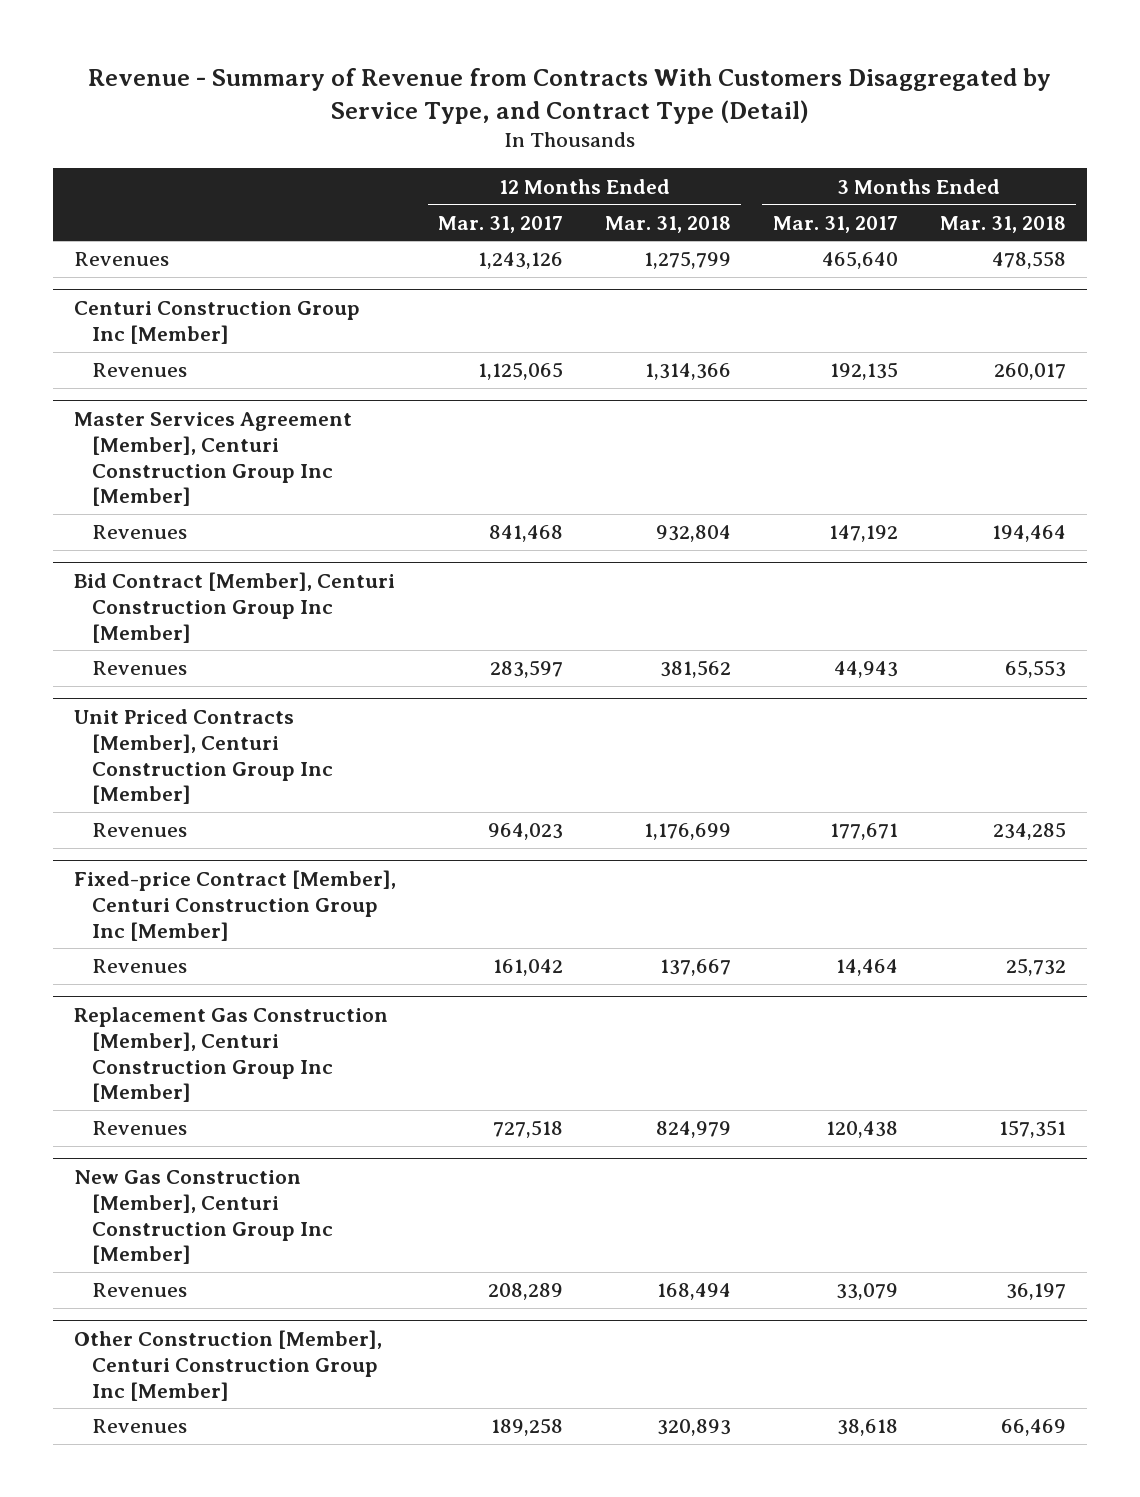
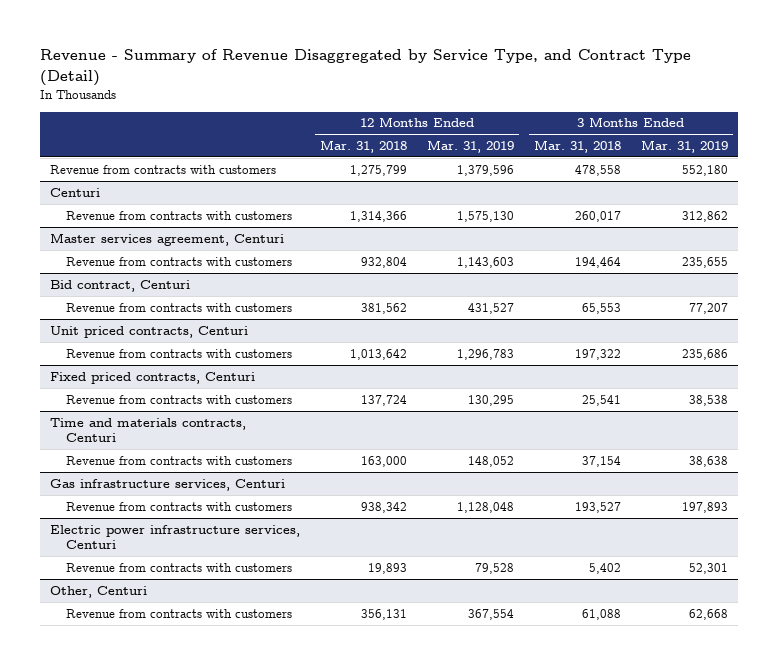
- Revenue - Summary of Revenue from Contracts With Customers Disaggregated by Service Type, and Contract Type (Detail)
+ Revenue - Summary of Revenue Disaggregated by Service Type, and Contract Type (Detail)
- | 12 Months Ended Mar. 31, 2017 | 12 Months Ended Mar. 31, 2018 | 3 Months Ended Mar. 31, 2017 | 3 Months Ended Mar. 31, 2018
+ | 12 Months Ended Mar. 31, 2018 | 12 Months Ended Mar. 31, 2019 | 3 Months Ended Mar. 31, 2018 | 3 Months Ended Mar. 31, 2019
- Revenues | 1,243,126 | 1,275,799 | 465,640 | 478,558
- Centuri Construction Group Inc [Member]
- Revenues | 1,125,065 | 1,314,366 | 192,135 | 260,017
- Master Services Agreement [Member], Centuri Construction Group Inc [Member]
- Revenues | 841,468 | 932,804 | 147,192 | 194,464
- Bid Contract [Member], Centuri Construction Group Inc [Member]
- Revenues | 283,597 | 381,562 | 44,943 | 65,553
- Unit Priced Contracts [Member], Centuri Construction Group Inc [Member]
- Revenues | 964,023 | 1,176,699 | 177,671 | 234,285
- Fixed-price Contract [Member], Centuri Construction Group Inc [Member]
- Revenues | 161,042 | 137,667 | 14,464 | 25,732
- Replacement Gas Construction [Member], Centuri Construction Group Inc [Member]
- Revenues | 727,518 | 824,979 | 120,438 | 157,351
- New Gas Construction [Member], Centuri Construction Group Inc [Member]
- Revenues | 208,289 | 168,494 | 33,079 | 36,197
- Other Construction [Member], Centuri Construction Group Inc [Member]
- Revenues | 189,258 | 320,893 | 38,618 | 66,469
+ Revenue from contracts with customers | 1,275,799 | 1,379,596 | 478,558 | 552,180
+ Centuri
+ Revenue from contracts with customers | 1,314,366 | 1,575,130 | 260,017 | 312,862
+ Master services agreement, Centuri
+ Revenue from contracts with customers | 932,804 | 1,143,603 | 194,464 | 235,655
+ Bid contract, Centuri
+ Revenue from contracts with customers | 381,562 | 431,527 | 65,553 | 77,207
+ Unit priced contracts, Centuri
+ Revenue from contracts with customers | 1,013,642 | 1,296,783 | 197,322 | 235,686
+ Fixed priced contracts, Centuri
+ Revenue from contracts with customers | 137,724 | 130,295 | 25,541 | 38,538
+ Time and materials contracts, Centuri
+ Revenue from contracts with customers | 163,000 | 148,052 | 37,154 | 38,638
+ Gas infrastructure services, Centuri
+ Revenue from contracts with customers | 938,342 | 1,128,048 | 193,527 | 197,893
+ Electric power infrastructure services, Centuri
+ Revenue from contracts with customers | 19,893 | 79,528 | 5,402 | 52,301
+ Other, Centuri
+ Revenue from contracts with customers | 356,131 | 367,554 | 61,088 | 62,668

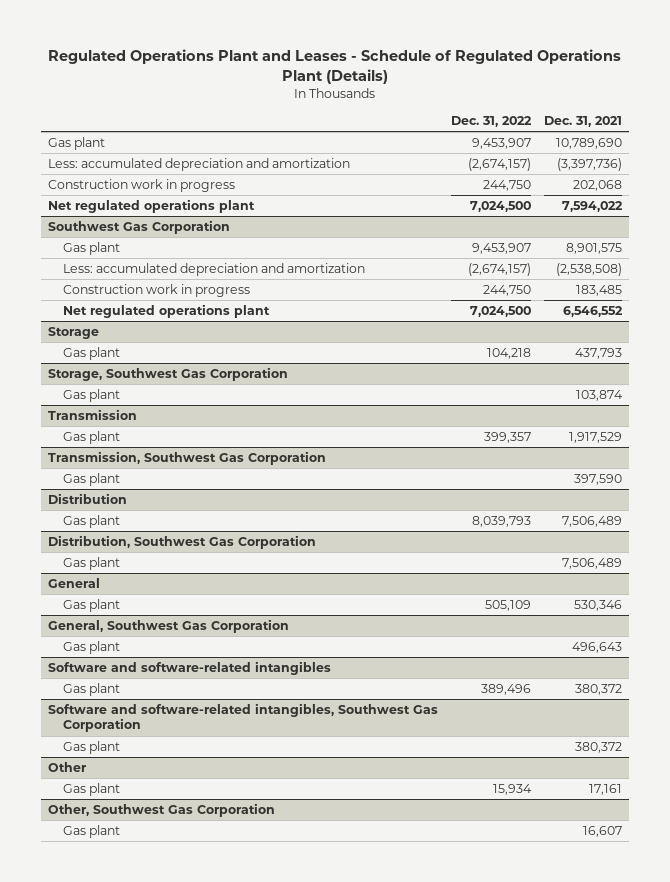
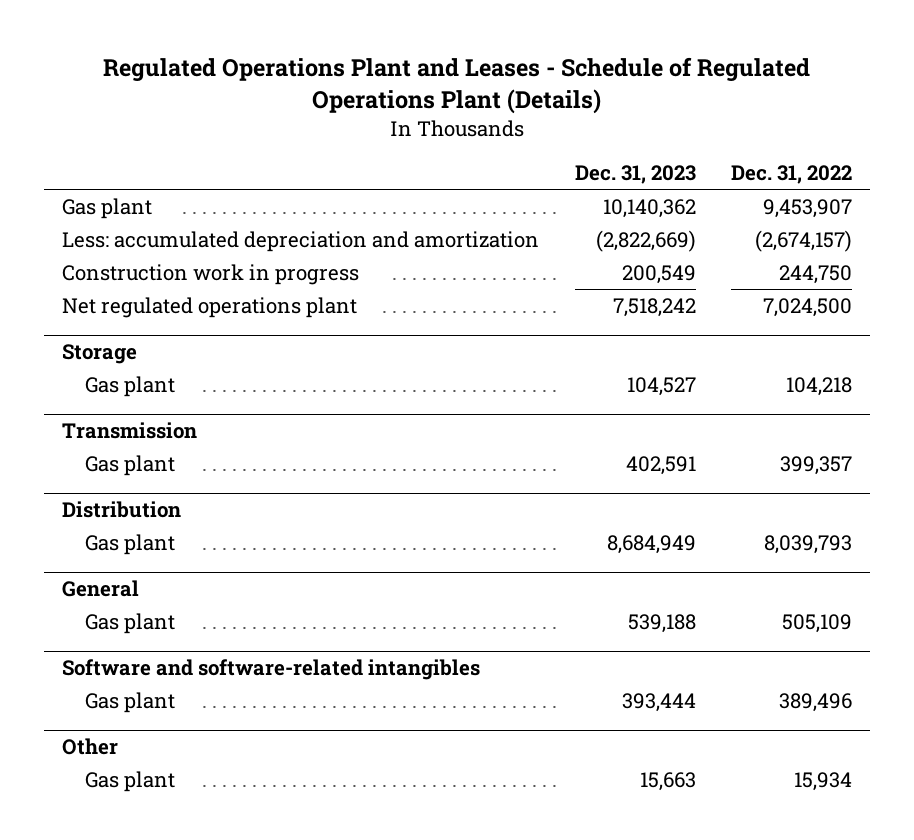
- | Dec. 31, 2022 | Dec. 31, 2021
+ | Dec. 31, 2023 | Dec. 31, 2022
- Southwest Gas Corporation
- Gas plant | 9,453,907 | 8,901,575
- Less: accumulated depreciation and amortization | (2,674,157) | (2,538,508)
- Construction work in progress | 244,750 | 183,485
- Net regulated operations plant | 7,024,500 | 6,546,552
- Storage, Southwest Gas Corporation
- Gas plant | | 103,874
- Transmission, Southwest Gas Corporation
- Gas plant | | 397,590
- Distribution, Southwest Gas Corporation
- Gas plant | | 7,506,489
- General, Southwest Gas Corporation
- Gas plant | | 496,643
- Software and software-related intangibles, Southwest Gas Corporation
- Gas plant | | 380,372
- Other, Southwest Gas Corporation
- Gas plant | | 16,607

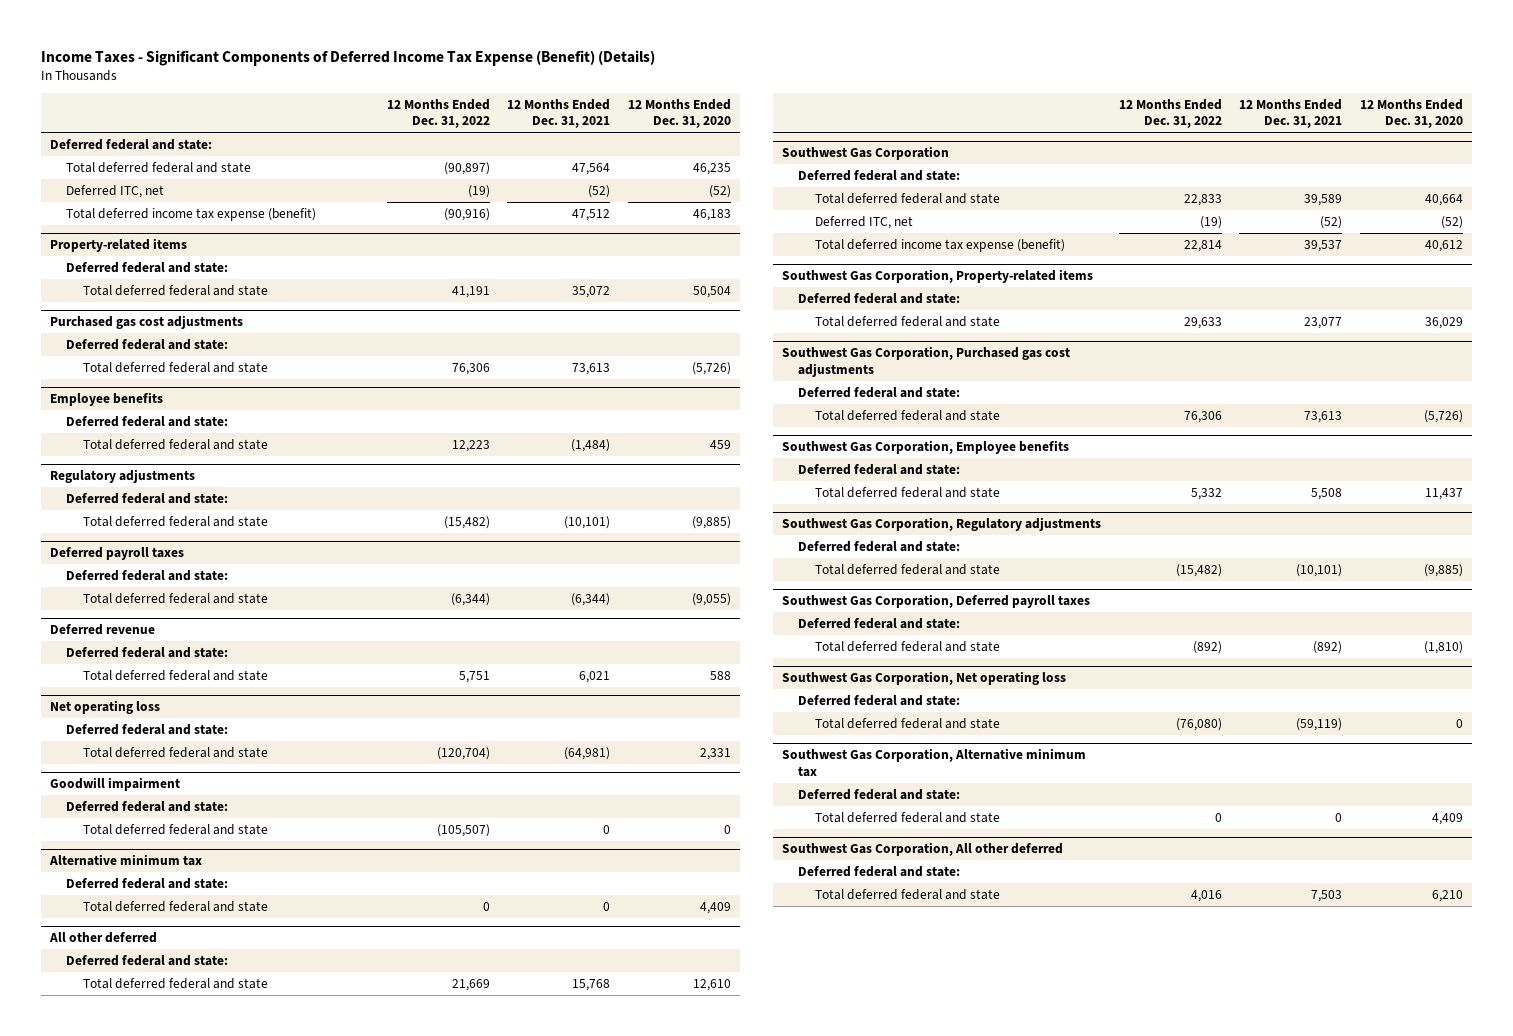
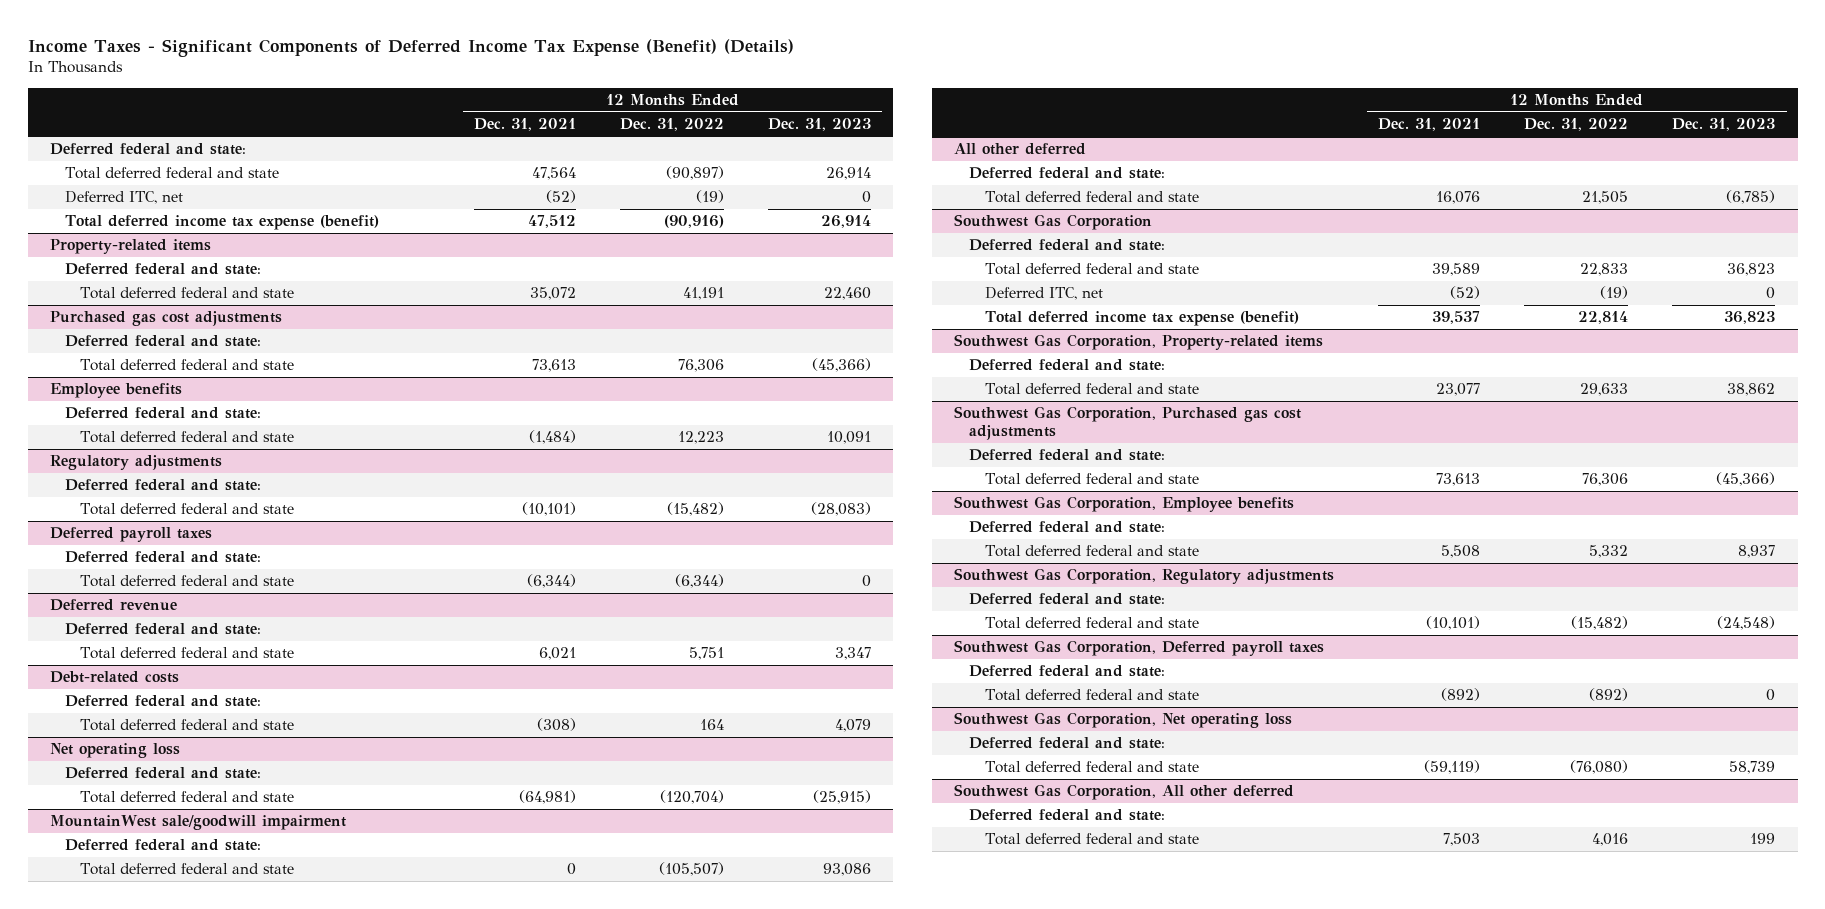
- | 12 Months Ended Dec. 31, 2022 | 12 Months Ended Dec. 31, 2021 | 12 Months Ended Dec. 31, 2020
+ | 12 Months Ended Dec. 31, 2021 | 12 Months Ended Dec. 31, 2022 | 12 Months Ended Dec. 31, 2023
+ Debt-related costs
+ Deferred federal and state:
+ Total deferred federal and state | (308) | 164 | 4,079
- Goodwill impairment
+ MountainWest sale/goodwill impairment
- Alternative minimum tax
- Deferred federal and state:
- Total deferred federal and state | 0 | 0 | 4,409
@ All other deferred
- Total deferred federal and state | 21,669 | 15,768 | 12,610
+ Total deferred federal and state | 16,076 | 21,505 | (6,785)
- Southwest Gas Corporation, Alternative minimum tax
- Deferred federal and state:
- Total deferred federal and state | 0 | 0 | 4,409

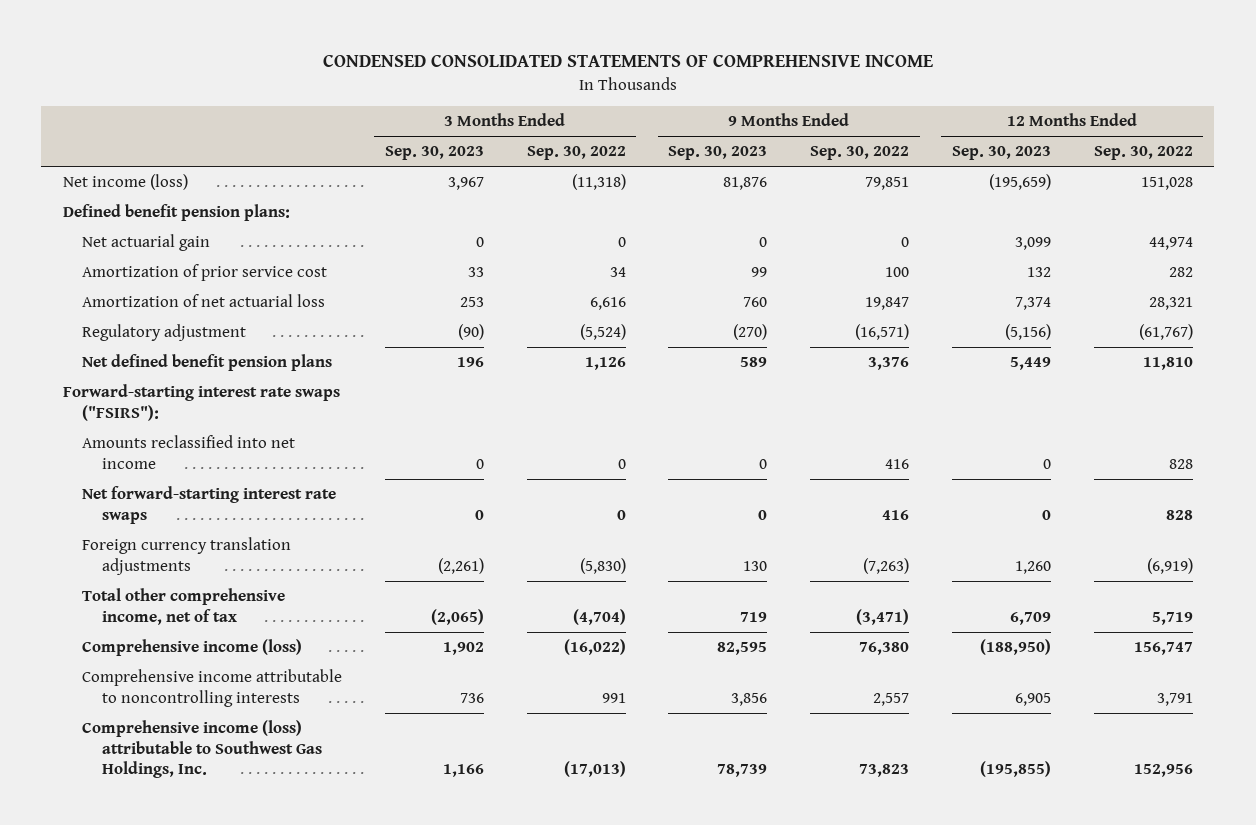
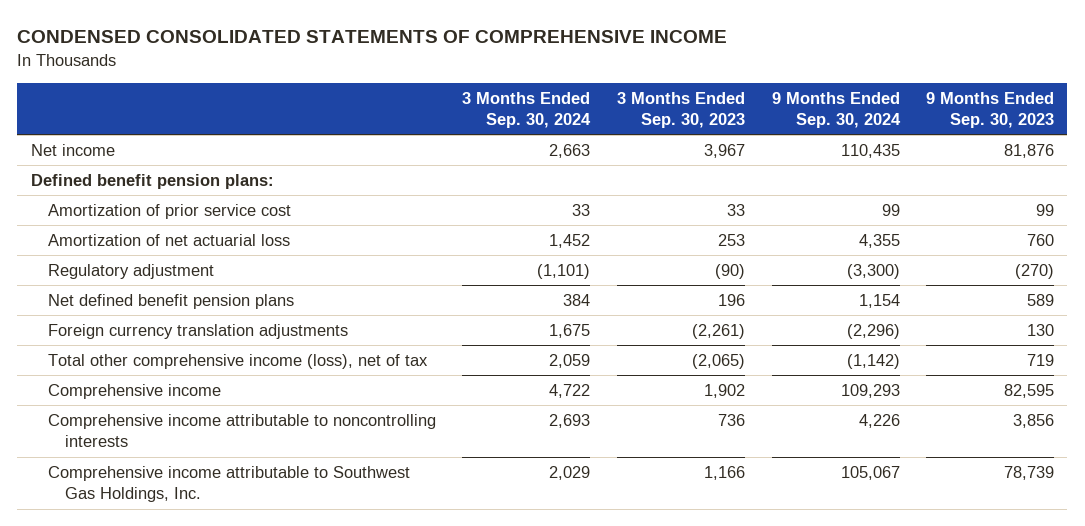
- | 3 Months Ended Sep. 30, 2023 | 3 Months Ended Sep. 30, 2022 | 9 Months Ended Sep. 30, 2023 | 9 Months Ended Sep. 30, 2022 | 12 Months Ended Sep. 30, 2023 | 12 Months Ended Sep. 30, 2022
+ | 3 Months Ended Sep. 30, 2024 | 3 Months Ended Sep. 30, 2023 | 9 Months Ended Sep. 30, 2024 | 9 Months Ended Sep. 30, 2023
- Net income (loss) | 3,967 | (11,318) | 81,876 | 79,851 | (195,659) | 151,028
+ Net income | 2,663 | 3,967 | 110,435 | 81,876
- Net actuarial gain | 0 | 0 | 0 | 0 | 3,099 | 44,974
- Forward-starting interest rate swaps ("FSIRS"):
- Amounts reclassified into net income | 0 | 0 | 0 | 416 | 0 | 828
- Net forward-starting interest rate swaps | 0 | 0 | 0 | 416 | 0 | 828
- Total other comprehensive income, net of tax | (2,065) | (4,704) | 719 | (3,471) | 6,709 | 5,719
- Comprehensive income (loss) | 1,902 | (16,022) | 82,595 | 76,380 | (188,950) | 156,747
+ Total other comprehensive income (loss), net of tax | 2,059 | (2,065) | (1,142) | 719
+ Comprehensive income | 4,722 | 1,902 | 109,293 | 82,595
- Comprehensive income (loss) attributable to Southwest Gas Holdings, Inc. | 1,166 | (17,013) | 78,739 | 73,823 | (195,855) | 152,956
+ Comprehensive income attributable to Southwest Gas Holdings, Inc. | 2,029 | 1,166 | 105,067 | 78,739

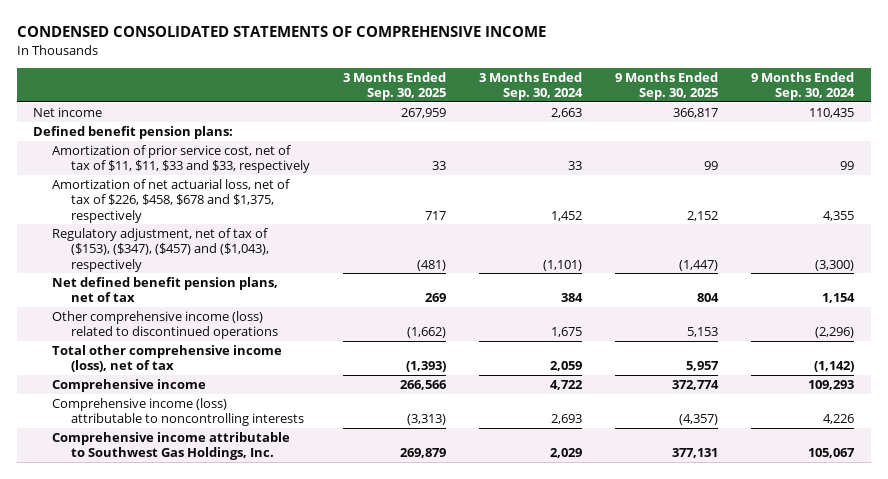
- | 3 Months Ended Sep. 30, 2024 | 3 Months Ended Sep. 30, 2023 | 9 Months Ended Sep. 30, 2024 | 9 Months Ended Sep. 30, 2023
+ | 3 Months Ended Sep. 30, 2025 | 3 Months Ended Sep. 30, 2024 | 9 Months Ended Sep. 30, 2025 | 9 Months Ended Sep. 30, 2024
- Amortization of prior service cost | 33 | 33 | 99 | 99
- Amortization of net actuarial loss | 1,452 | 253 | 4,355 | 760
- Regulatory adjustment | (1,101) | (90) | (3,300) | (270)
- Net defined benefit pension plans | 384 | 196 | 1,154 | 589
- Foreign currency translation adjustments | 1,675 | (2,261) | (2,296) | 130
+ Amortization of prior service cost, net of tax of $11, $11, $33 and $33, respectively | 33 | 33 | 99 | 99
+ Amortization of net actuarial loss, net of tax of $226, $458, $678 and $1,375, respectively | 717 | 1,452 | 2,152 | 4,355
+ Regulatory adjustment, net of tax of ($153), ($347), ($457) and ($1,043), respectively | (481) | (1,101) | (1,447) | (3,300)
+ Net defined benefit pension plans, net of tax | 269 | 384 | 804 | 1,154
+ Other comprehensive income (loss) related to discontinued operations | (1,662) | 1,675 | 5,153 | (2,296)
- Comprehensive income attributable to noncontrolling interests | 2,693 | 736 | 4,226 | 3,856
+ Comprehensive income (loss) attributable to noncontrolling interests | (3,313) | 2,693 | (4,357) | 4,226

